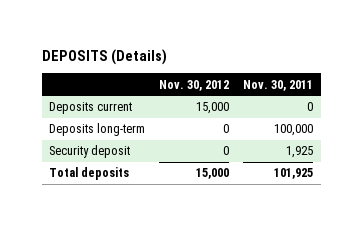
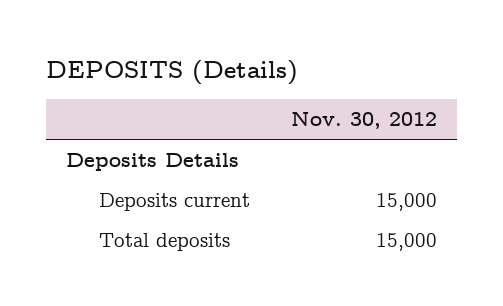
- | Nov. 30, 2012 | Nov. 30, 2011
+ | Nov. 30, 2012
+ Deposits Details
- Deposits long-term | 0 | 100,000
- Security deposit | 0 | 1,925

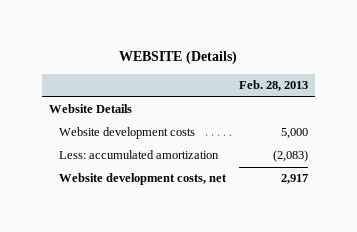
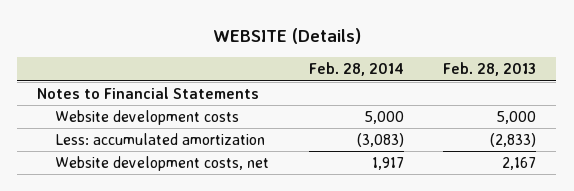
- | Feb. 28, 2013
+ | Feb. 28, 2014 | Feb. 28, 2013
- Website Details
+ Notes to Financial Statements
- Less: accumulated amortization | (2,083)
- Website development costs, net | 2,917
+ Less: accumulated amortization | (3,083) | (2,833)
+ Website development costs, net | 1,917 | 2,167

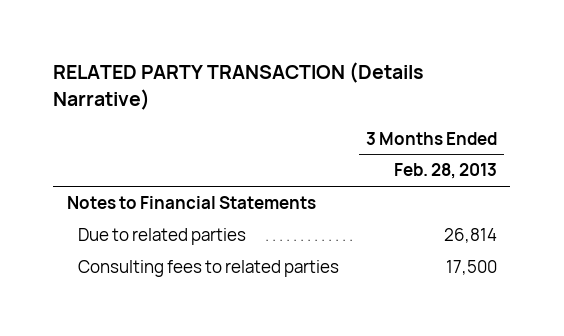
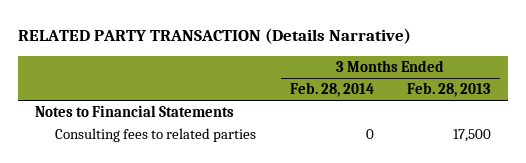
- | 3 Months Ended Feb. 28, 2013
+ | 3 Months Ended Feb. 28, 2014 | 3 Months Ended Feb. 28, 2013
- Due to related parties | 26,814

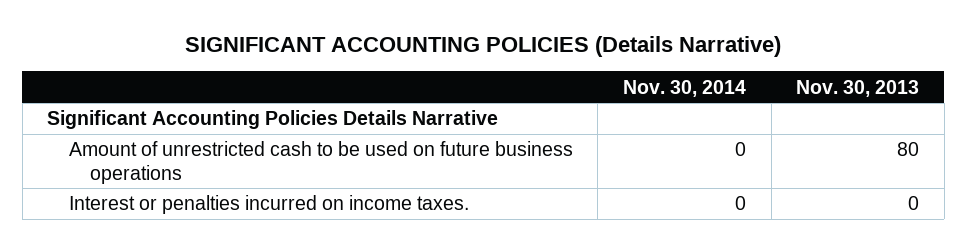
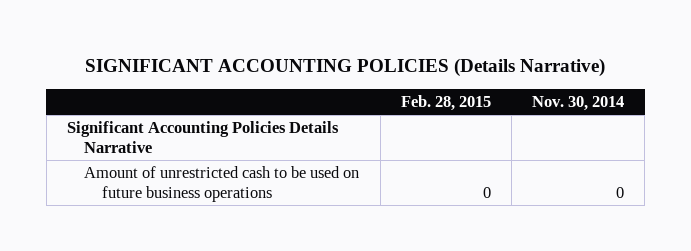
- | Nov. 30, 2014 | Nov. 30, 2013
+ | Feb. 28, 2015 | Nov. 30, 2014
- Interest or penalties incurred on income taxes. | 0 | 0

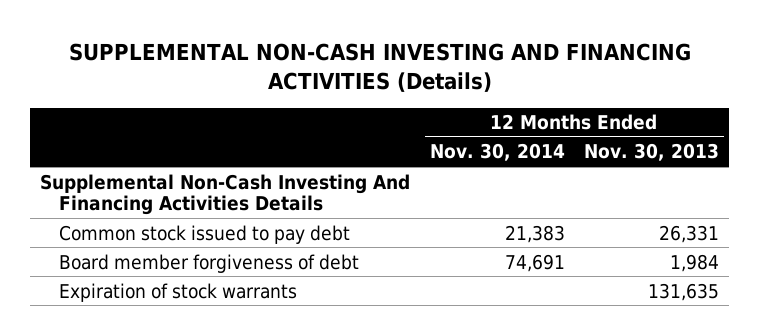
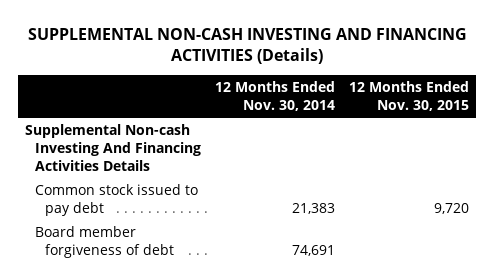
- | 12 Months Ended Nov. 30, 2014 | 12 Months Ended Nov. 30, 2013
+ | 12 Months Ended Nov. 30, 2014 | 12 Months Ended Nov. 30, 2015
- Supplemental Non-Cash Investing And Financing Activities Details
+ Supplemental Non-cash Investing And Financing Activities Details
- Expiration of stock warrants | | 131,635

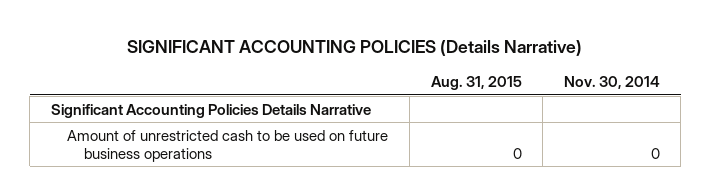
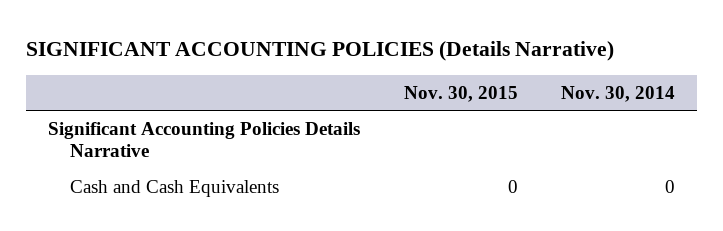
- | Aug. 31, 2015 | Nov. 30, 2014
+ | Nov. 30, 2015 | Nov. 30, 2014
- Amount of unrestricted cash to be used on future business operations | 0 | 0
+ Cash and Cash Equivalents | 0 | 0

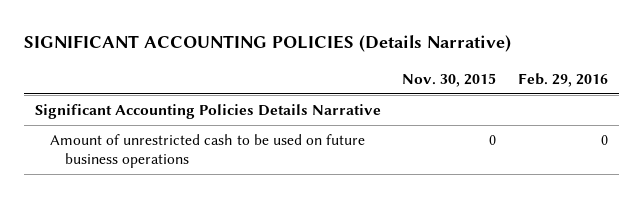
- | Nov. 30, 2015 | Nov. 30, 2014
+ | Nov. 30, 2015 | Feb. 29, 2016
- Cash and Cash Equivalents | 0 | 0
+ Amount of unrestricted cash to be used on future business operations | 0 | 0

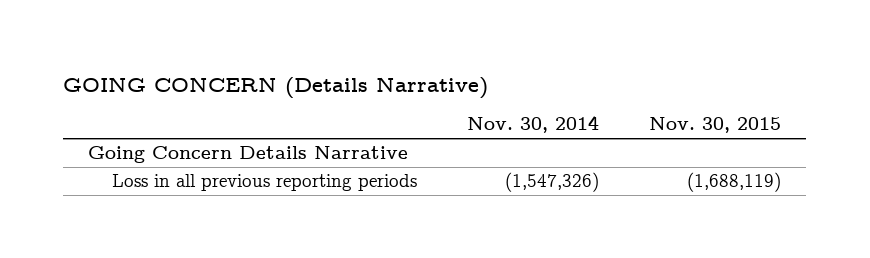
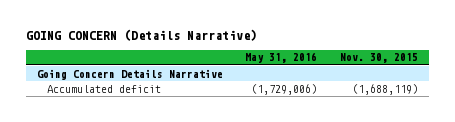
- | Nov. 30, 2014 | Nov. 30, 2015
+ | May 31, 2016 | Nov. 30, 2015
- Loss in all previous reporting periods | (1,547,326) | (1,688,119)
+ Accumulated deficit | (1,729,006) | (1,688,119)

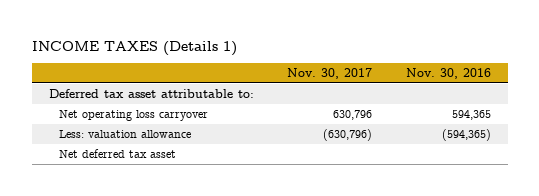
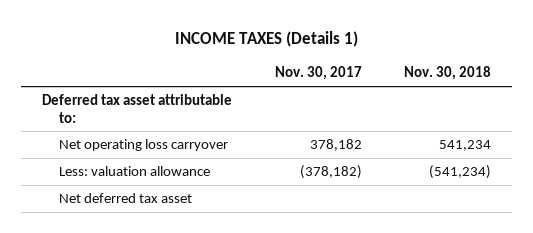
- | Nov. 30, 2017 | Nov. 30, 2016
+ | Nov. 30, 2017 | Nov. 30, 2018
- Net operating loss carryover | 630,796 | 594,365
- Less: valuation allowance | (630,796) | (594,365)
+ Net operating loss carryover | 378,182 | 541,234
+ Less: valuation allowance | (378,182) | (541,234)

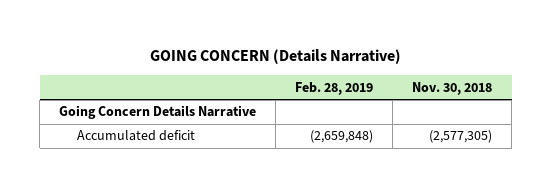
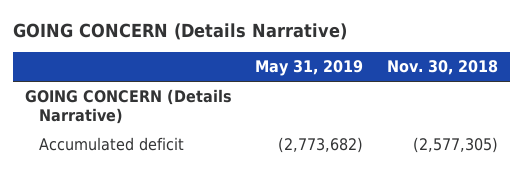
- | Feb. 28, 2019 | Nov. 30, 2018
+ | May 31, 2019 | Nov. 30, 2018
- Going Concern Details Narrative
+ GOING CONCERN (Details Narrative)

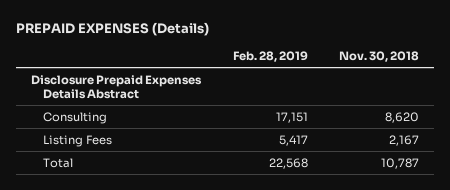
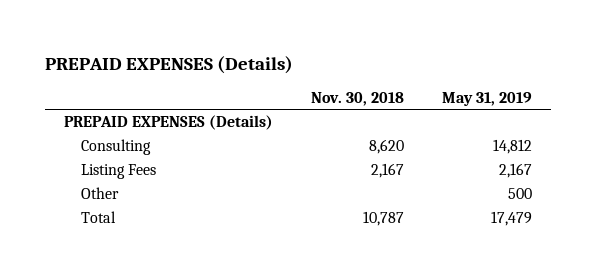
- | Feb. 28, 2019 | Nov. 30, 2018
+ | Nov. 30, 2018 | May 31, 2019
- Disclosure Prepaid Expenses Details Abstract
+ PREPAID EXPENSES (Details)
+ Other | | 500

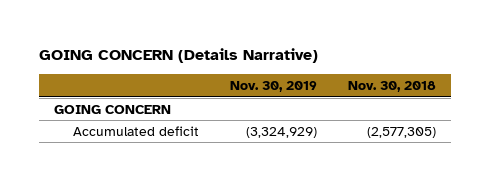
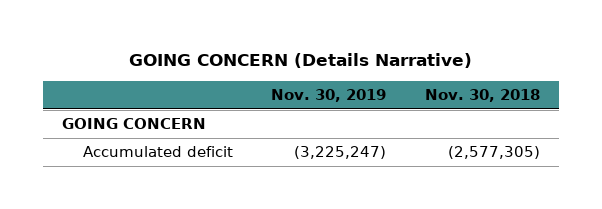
- Accumulated deficit | (3,324,929) | (2,577,305)
+ Accumulated deficit | (3,225,247) | (2,577,305)

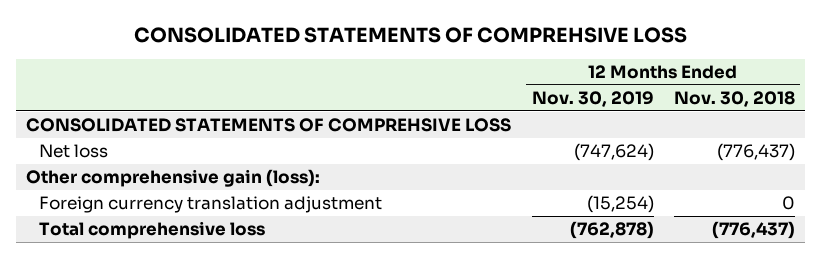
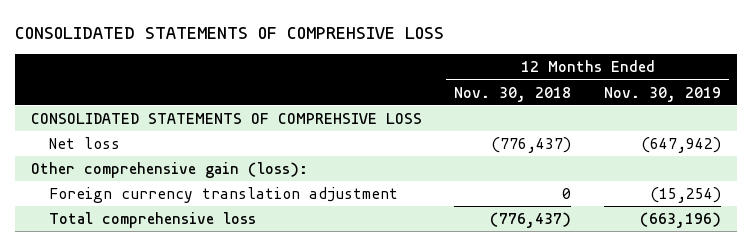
- | 12 Months Ended Nov. 30, 2019 | 12 Months Ended Nov. 30, 2018
+ | 12 Months Ended Nov. 30, 2018 | 12 Months Ended Nov. 30, 2019
- Net loss | (747,624) | (776,437)
+ Net loss | (776,437) | (647,942)
- Total comprehensive loss | (762,878) | (776,437)
+ Total comprehensive loss | (776,437) | (663,196)

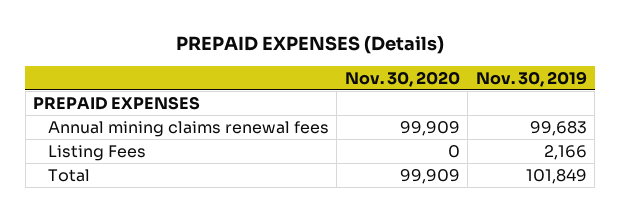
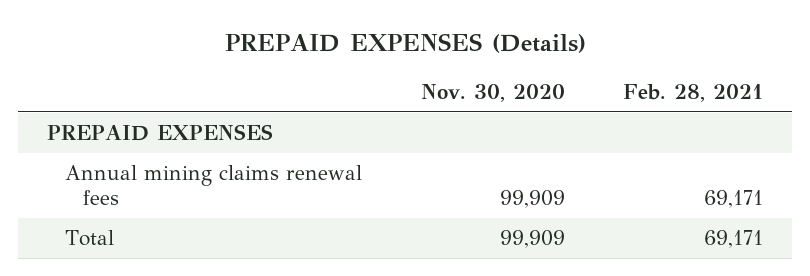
- | Nov. 30, 2020 | Nov. 30, 2019
+ | Nov. 30, 2020 | Feb. 28, 2021
- Listing Fees | 0 | 2,166

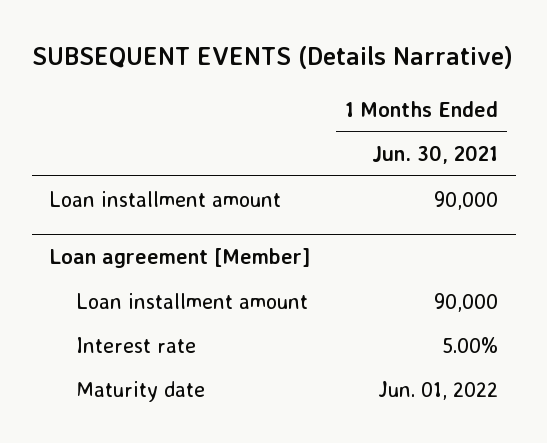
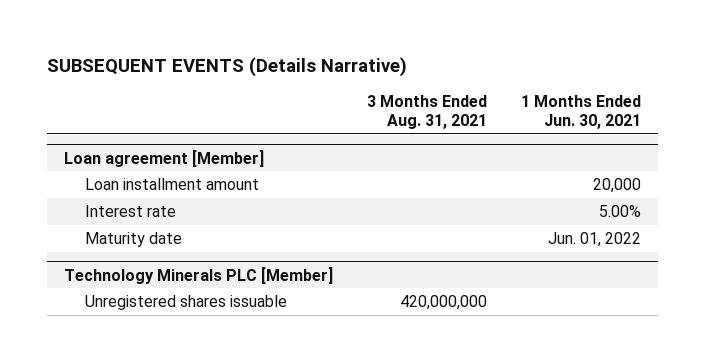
- | 1 Months Ended Jun. 30, 2021
+ | 3 Months Ended Aug. 31, 2021 | 1 Months Ended Jun. 30, 2021
- Loan installment amount | 90,000
@ Loan agreement [Member]
- Loan installment amount | 90,000
+ Loan installment amount | | 20,000
+ Technology Minerals PLC [Member]
+ Unregistered shares issuable | 420,000,000 |

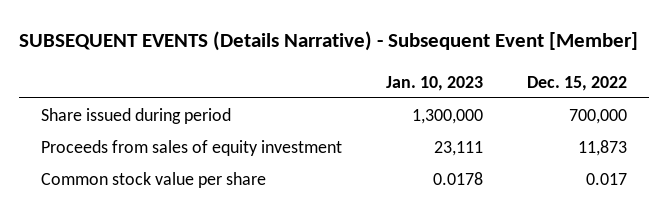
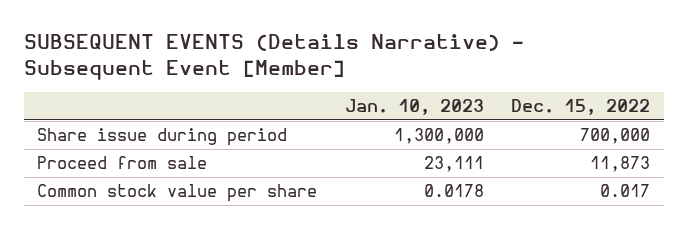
- Share issued during period | 1,300,000 | 700,000
- Proceeds from sales of equity investment | 23,111 | 11,873
+ Share issue during period | 1,300,000 | 700,000
+ Proceed from sale | 23,111 | 11,873

